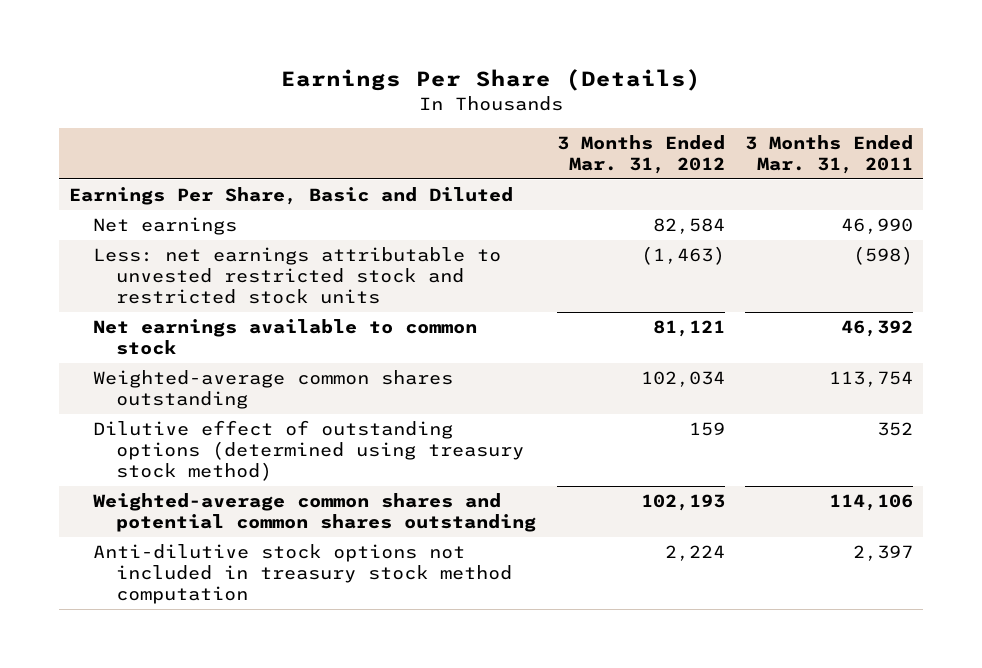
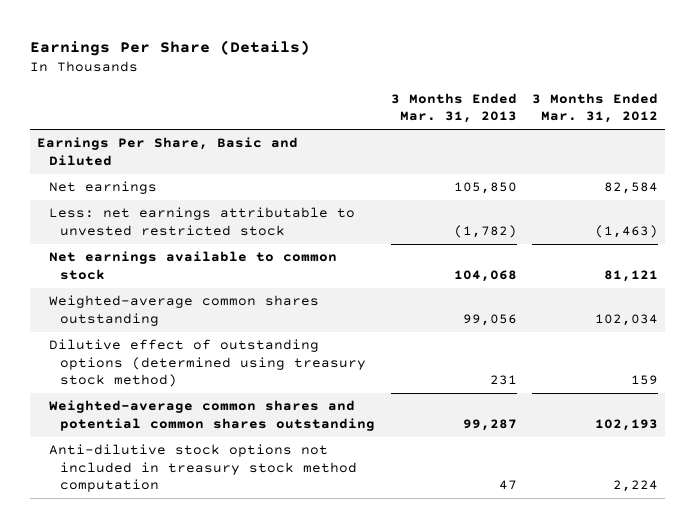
- | 3 Months Ended Mar. 31, 2012 | 3 Months Ended Mar. 31, 2011
+ | 3 Months Ended Mar. 31, 2013 | 3 Months Ended Mar. 31, 2012
- Less: net earnings attributable to unvested restricted stock and restricted stock units | (1,463) | (598)
+ Less: net earnings attributable to unvested restricted stock | (1,782) | (1,463)

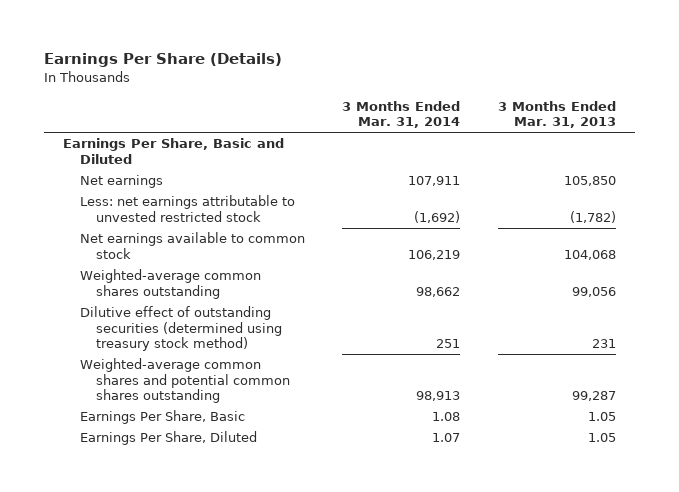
- | 3 Months Ended Mar. 31, 2013 | 3 Months Ended Mar. 31, 2012
+ | 3 Months Ended Mar. 31, 2014 | 3 Months Ended Mar. 31, 2013
- Dilutive effect of outstanding options (determined using treasury stock method) | 231 | 159
+ Dilutive effect of outstanding securities (determined using treasury stock method) | 251 | 231
- Anti-dilutive stock options not included in treasury stock method computation | 47 | 2,224
+ Earnings Per Share, Basic | 1.08 | 1.05
+ Earnings Per Share, Diluted | 1.07 | 1.05

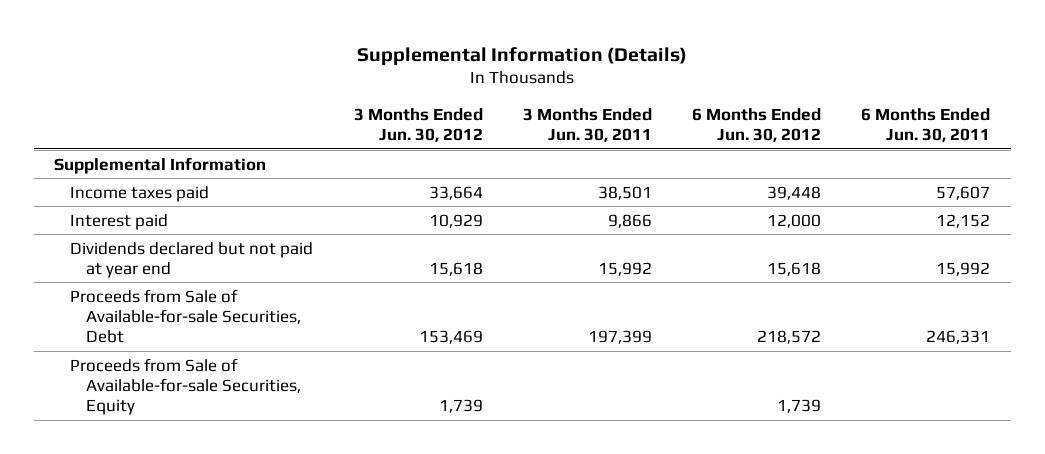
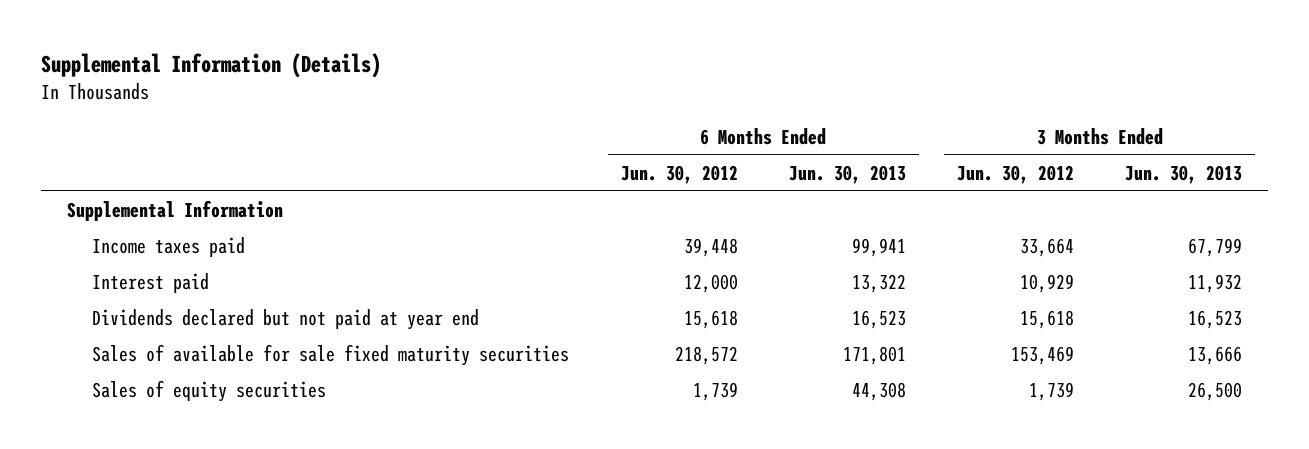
- | 3 Months Ended Jun. 30, 2012 | 3 Months Ended Jun. 30, 2011 | 6 Months Ended Jun. 30, 2012 | 6 Months Ended Jun. 30, 2011
+ | 6 Months Ended Jun. 30, 2012 | 6 Months Ended Jun. 30, 2013 | 3 Months Ended Jun. 30, 2012 | 3 Months Ended Jun. 30, 2013
- Proceeds from Sale of Available-for-sale Securities, Debt | 153,469 | 197,399 | 218,572 | 246,331
- Proceeds from Sale of Available-for-sale Securities, Equity | 1,739 | | 1,739 |
+ Sales of available for sale fixed maturity securities | 218,572 | 171,801 | 153,469 | 13,666
+ Sales of equity securities | 1,739 | 44,308 | 1,739 | 26,500

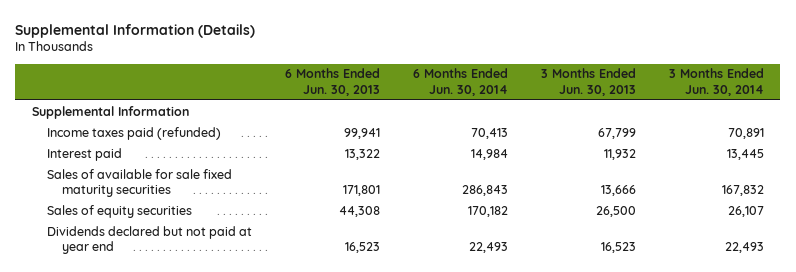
- | 6 Months Ended Jun. 30, 2012 | 6 Months Ended Jun. 30, 2013 | 3 Months Ended Jun. 30, 2012 | 3 Months Ended Jun. 30, 2013
+ | 6 Months Ended Jun. 30, 2013 | 6 Months Ended Jun. 30, 2014 | 3 Months Ended Jun. 30, 2013 | 3 Months Ended Jun. 30, 2014
- Income taxes paid | 39,448 | 99,941 | 33,664 | 67,799
+ Income taxes paid (refunded) | 99,941 | 70,413 | 67,799 | 70,891
moved down: Dividends declared but not paid at year end | 16,523 | 22,493 | 16,523 | 22,493

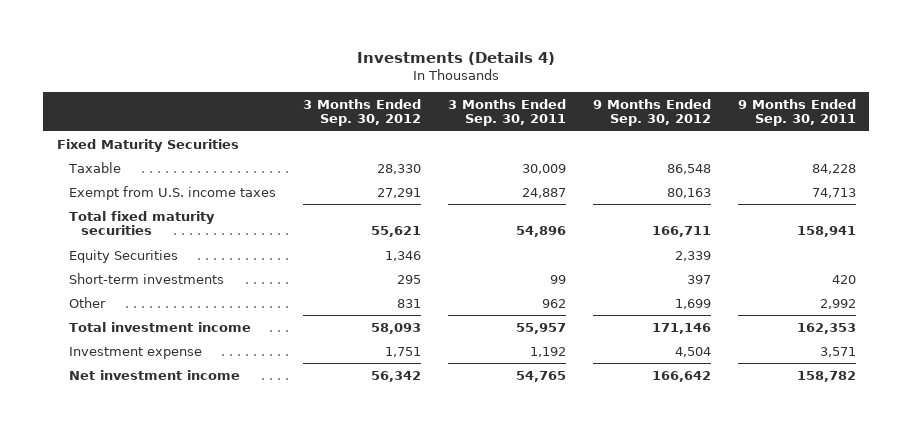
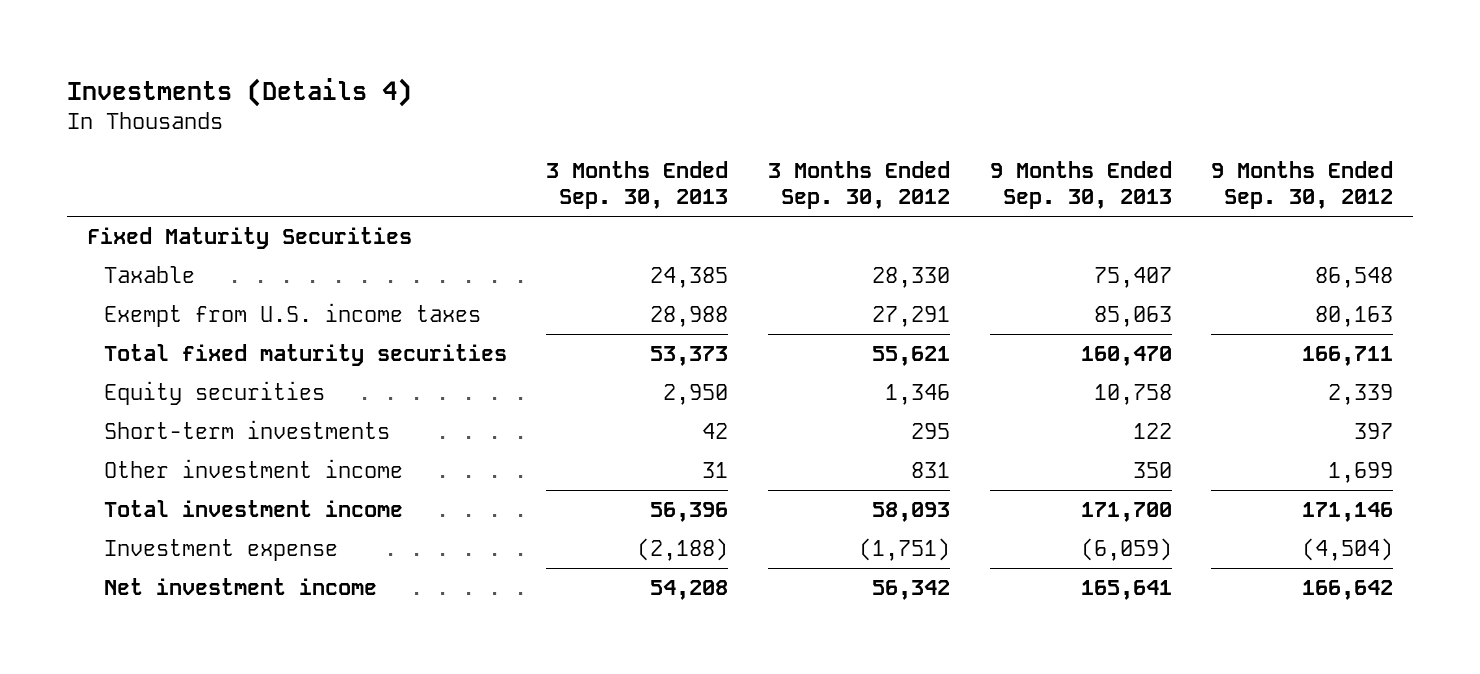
- | 3 Months Ended Sep. 30, 2012 | 3 Months Ended Sep. 30, 2011 | 9 Months Ended Sep. 30, 2012 | 9 Months Ended Sep. 30, 2011
+ | 3 Months Ended Sep. 30, 2013 | 3 Months Ended Sep. 30, 2012 | 9 Months Ended Sep. 30, 2013 | 9 Months Ended Sep. 30, 2012
- Equity Securities | 1,346 | | 2,339 |
+ Equity securities | 2,950 | 1,346 | 10,758 | 2,339
- Other | 831 | 962 | 1,699 | 2,992
+ Other investment income | 31 | 831 | 350 | 1,699
- Investment expense | 1,751 | 1,192 | 4,504 | 3,571
+ Investment expense | (2,188) | (1,751) | (6,059) | (4,504)

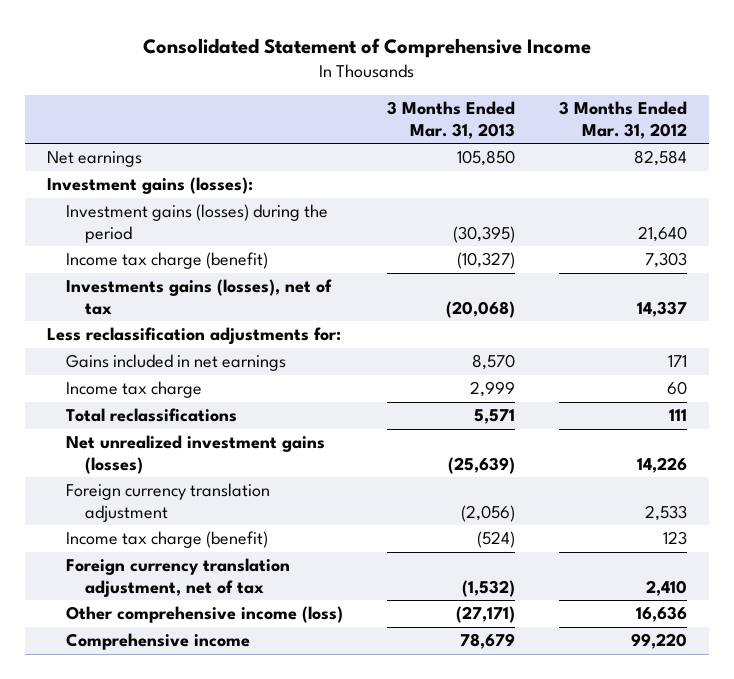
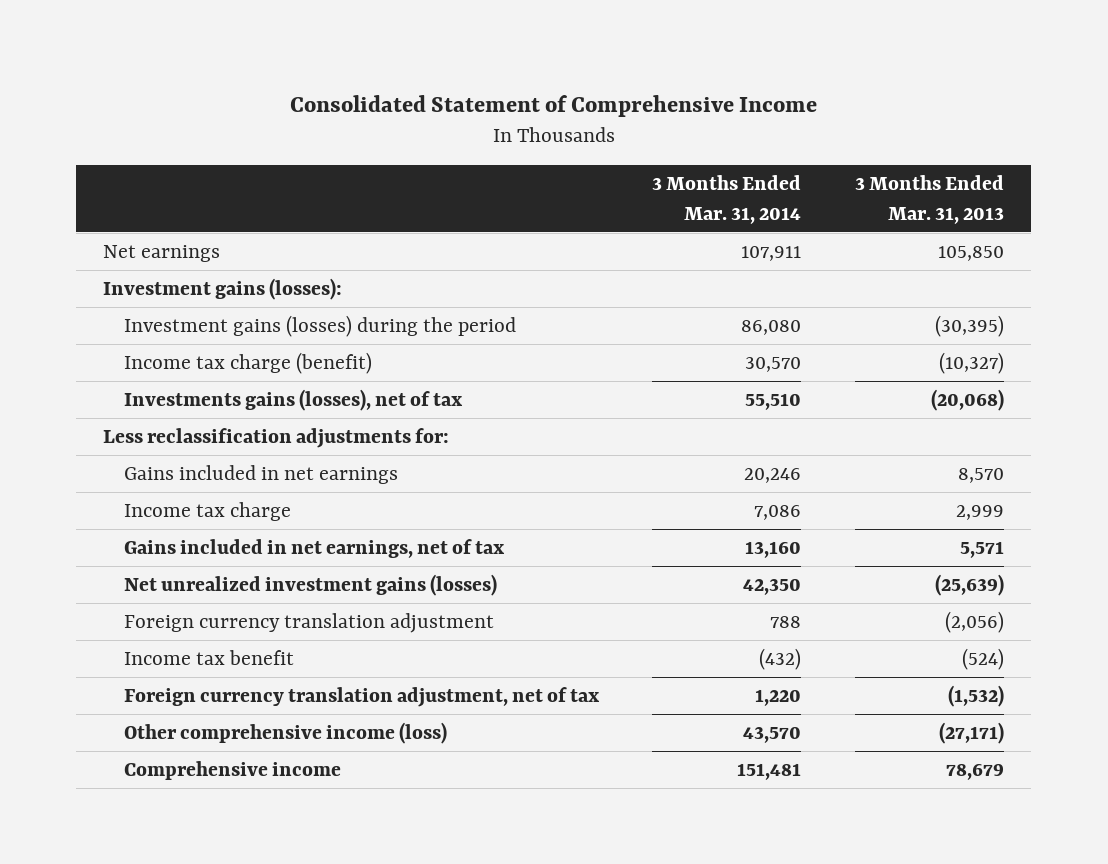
- | 3 Months Ended Mar. 31, 2013 | 3 Months Ended Mar. 31, 2012
+ | 3 Months Ended Mar. 31, 2014 | 3 Months Ended Mar. 31, 2013
- Total reclassifications | 5,571 | 111
+ Gains included in net earnings, net of tax | 13,160 | 5,571
- Income tax charge (benefit) | (524) | 123
+ Income tax benefit | (432) | (524)

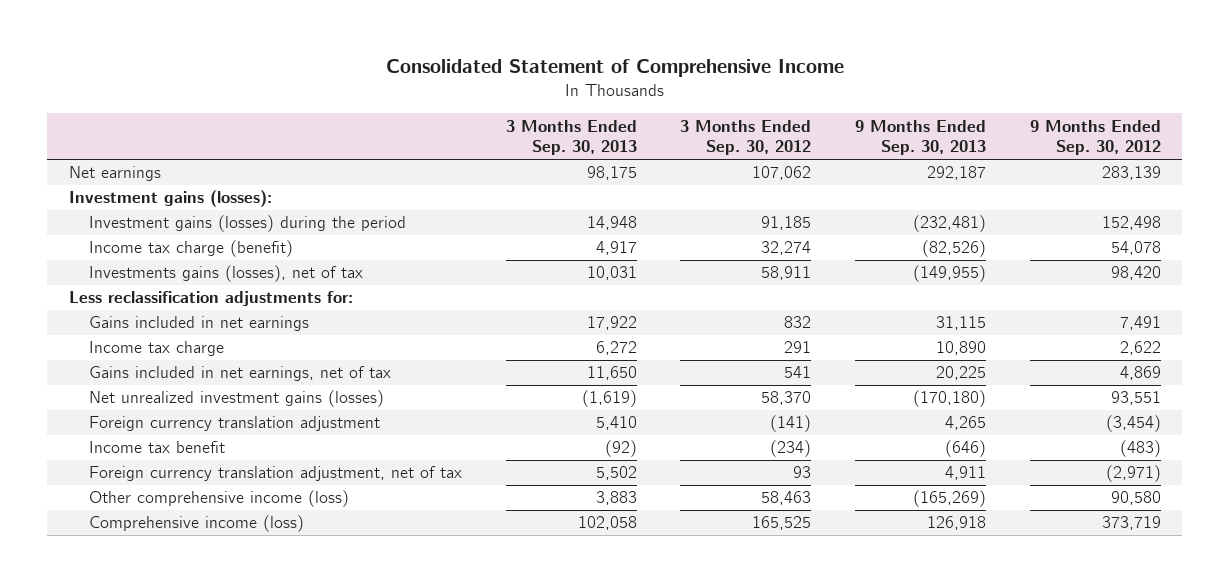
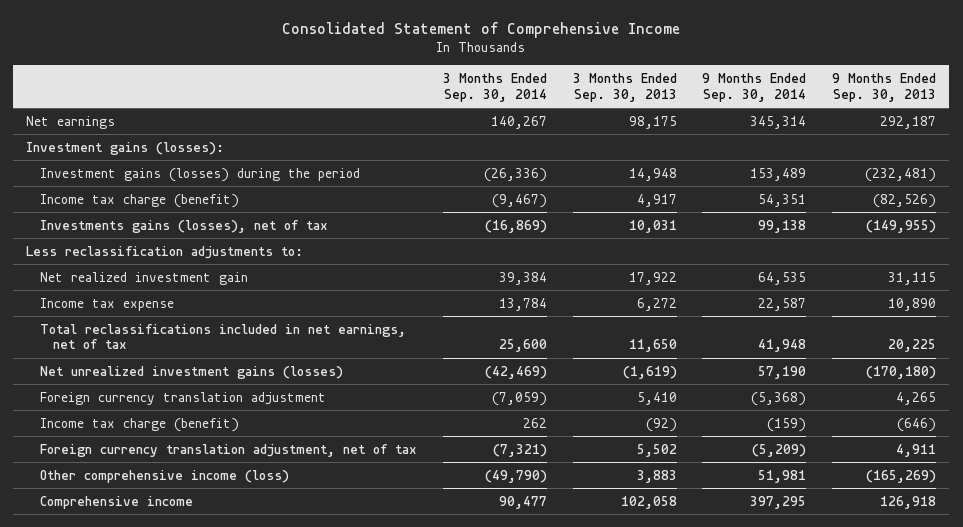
- | 3 Months Ended Sep. 30, 2013 | 3 Months Ended Sep. 30, 2012 | 9 Months Ended Sep. 30, 2013 | 9 Months Ended Sep. 30, 2012
+ | 3 Months Ended Sep. 30, 2014 | 3 Months Ended Sep. 30, 2013 | 9 Months Ended Sep. 30, 2014 | 9 Months Ended Sep. 30, 2013
- Less reclassification adjustments for:
- Gains included in net earnings | 17,922 | 832 | 31,115 | 7,491
- Income tax charge | 6,272 | 291 | 10,890 | 2,622
- Gains included in net earnings, net of tax | 11,650 | 541 | 20,225 | 4,869
+ Less reclassification adjustments to:
+ Net realized investment gain | 39,384 | 17,922 | 64,535 | 31,115
+ Income tax expense | 13,784 | 6,272 | 22,587 | 10,890
+ Total reclassifications included in net earnings, net of tax | 25,600 | 11,650 | 41,948 | 20,225
- Income tax benefit | (92) | (234) | (646) | (483)
+ Income tax charge (benefit) | 262 | (92) | (159) | (646)
- Comprehensive income (loss) | 102,058 | 165,525 | 126,918 | 373,719
+ Comprehensive income | 90,477 | 102,058 | 397,295 | 126,918

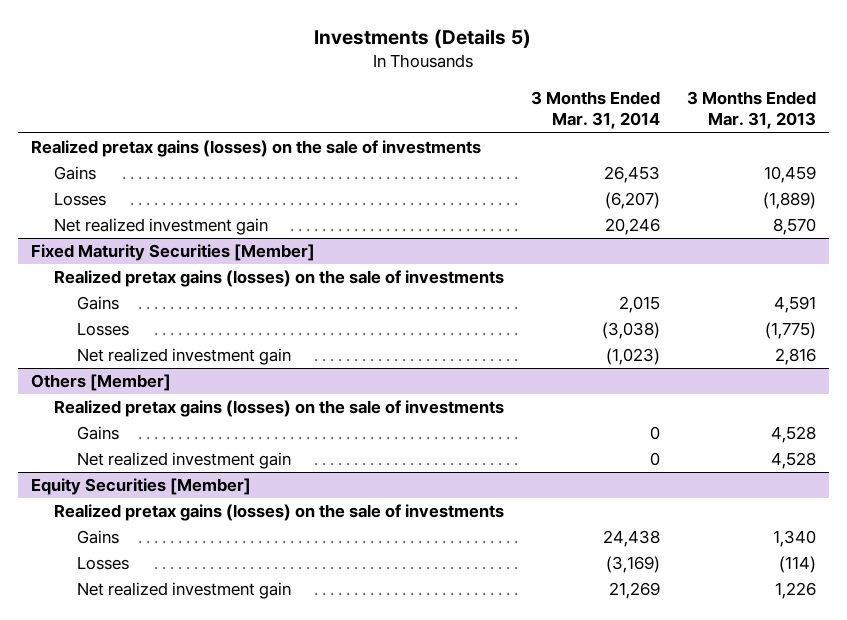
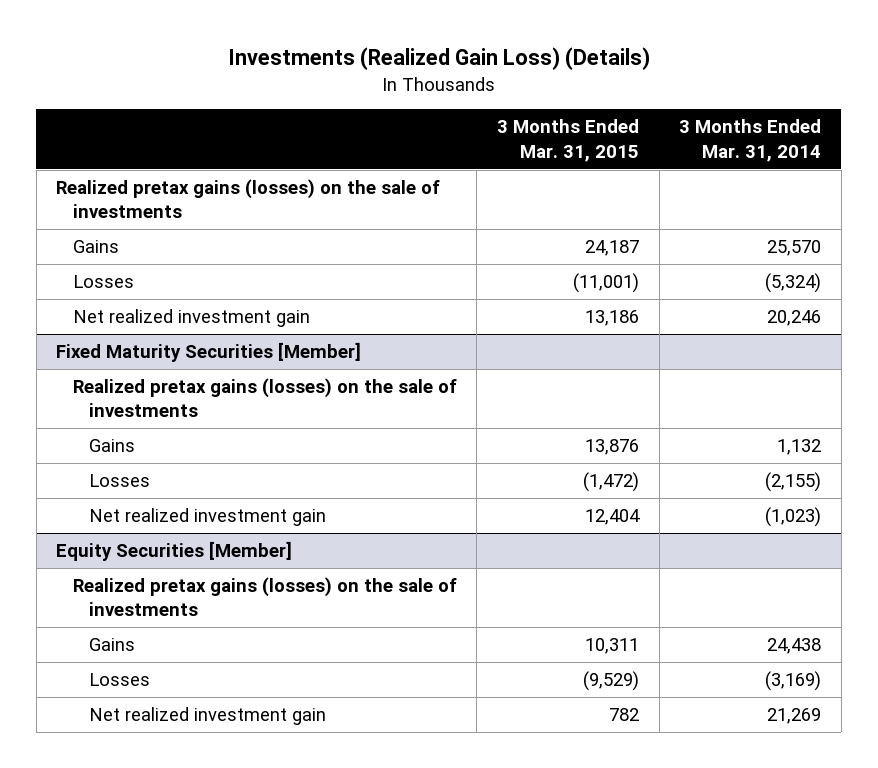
- Investments (Details 5)
+ Investments (Realized Gain Loss) (Details)
- | 3 Months Ended Mar. 31, 2014 | 3 Months Ended Mar. 31, 2013
+ | 3 Months Ended Mar. 31, 2015 | 3 Months Ended Mar. 31, 2014
- Gains | 26,453 | 10,459
- Losses | (6,207) | (1,889)
+ Gains | 24,187 | 25,570
+ Losses | (11,001) | (5,324)
@ Fixed Maturity Securities [Member]
- Gains | 2,015 | 4,591
- Losses | (3,038) | (1,775)
+ Gains | 13,876 | 1,132
+ Losses | (1,472) | (2,155)
- Others [Member]
- Realized pretax gains (losses) on the sale of investments
- Gains | 0 | 4,528
- Net realized investment gain | 0 | 4,528

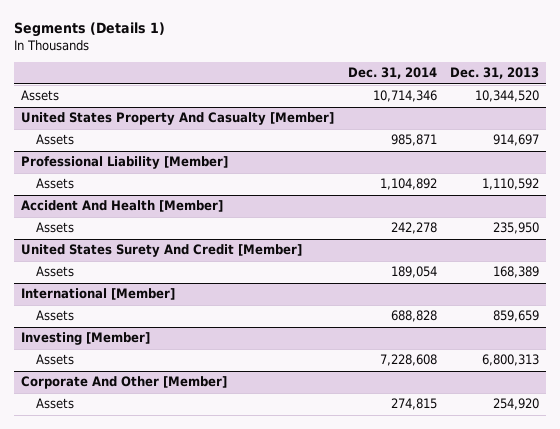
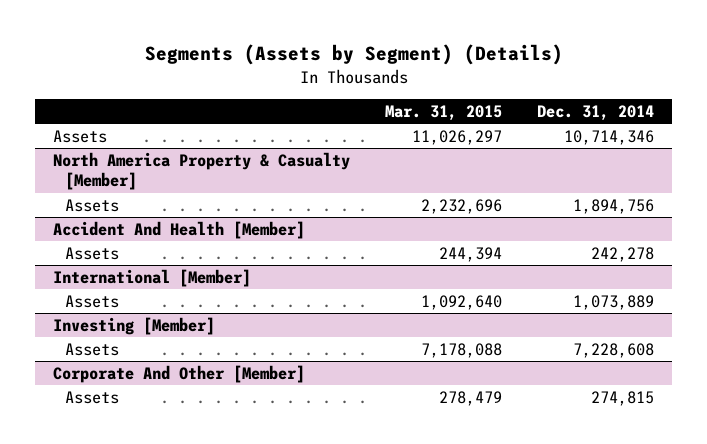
- Segments (Details 1)
+ Segments (Assets by Segment) (Details)
- | Dec. 31, 2014 | Dec. 31, 2013
+ | Mar. 31, 2015 | Dec. 31, 2014
- United States Property And Casualty [Member]
- Assets | 985,871 | 914,697
- Professional Liability [Member]
- Assets | 1,104,892 | 1,110,592
+ North America Property & Casualty [Member]
+ Assets | 2,232,696 | 1,894,756
- United States Surety And Credit [Member]
- Assets | 189,054 | 168,389
@ International [Member]
- Assets | 688,828 | 859,659
+ Assets | 1,092,640 | 1,073,889

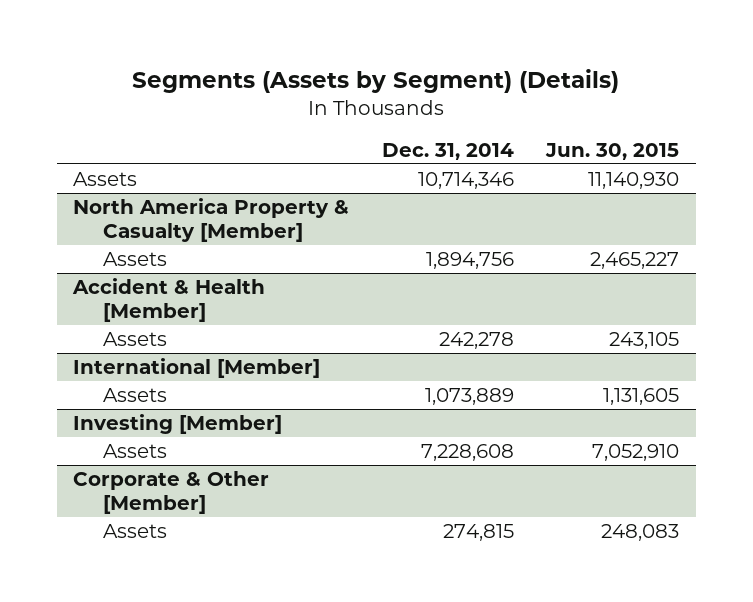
- | Mar. 31, 2015 | Dec. 31, 2014
+ | Dec. 31, 2014 | Jun. 30, 2015
- Accident And Health [Member]
+ Accident & Health [Member]
- Corporate And Other [Member]
+ Corporate & Other [Member]

